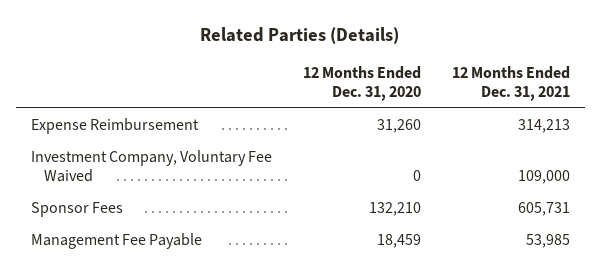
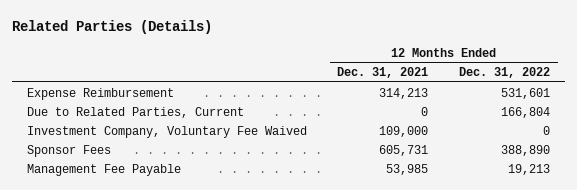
- | 12 Months Ended Dec. 31, 2020 | 12 Months Ended Dec. 31, 2021
+ | 12 Months Ended Dec. 31, 2021 | 12 Months Ended Dec. 31, 2022
+ Due to Related Parties, Current | 0 | 166,804

